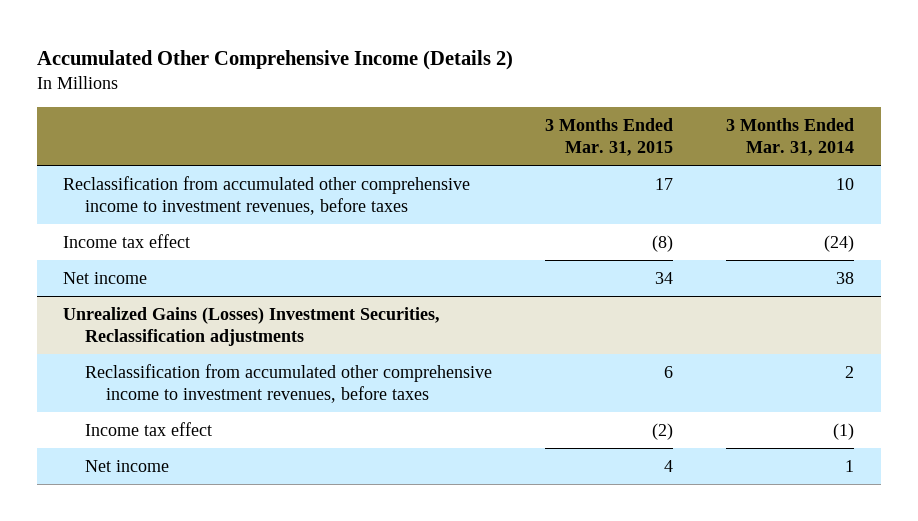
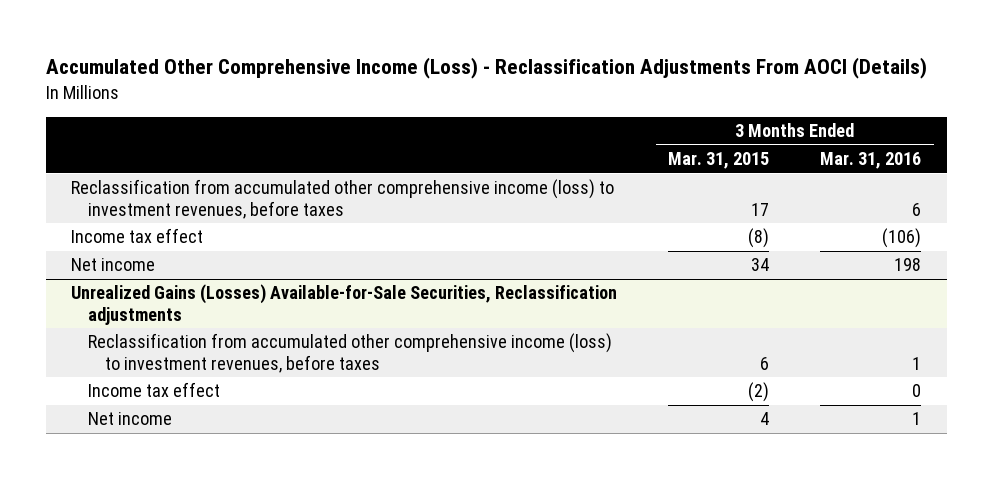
- Accumulated Other Comprehensive Income (Details 2)
+ Accumulated Other Comprehensive Income (Loss) - Reclassification Adjustments From AOCI (Details)
- | 3 Months Ended Mar. 31, 2015 | 3 Months Ended Mar. 31, 2014
+ | 3 Months Ended Mar. 31, 2015 | 3 Months Ended Mar. 31, 2016
- Reclassification from accumulated other comprehensive income to investment revenues, before taxes | 17 | 10
+ Reclassification from accumulated other comprehensive income (loss) to investment revenues, before taxes | 17 | 6
- Unrealized Gains (Losses) Investment Securities, Reclassification adjustments
- Reclassification from accumulated other comprehensive income to investment revenues, before taxes | 6 | 2
+ Unrealized Gains (Losses) Available-for-Sale Securities, Reclassification adjustments
+ Reclassification from accumulated other comprehensive income (loss) to investment revenues, before taxes | 6 | 1

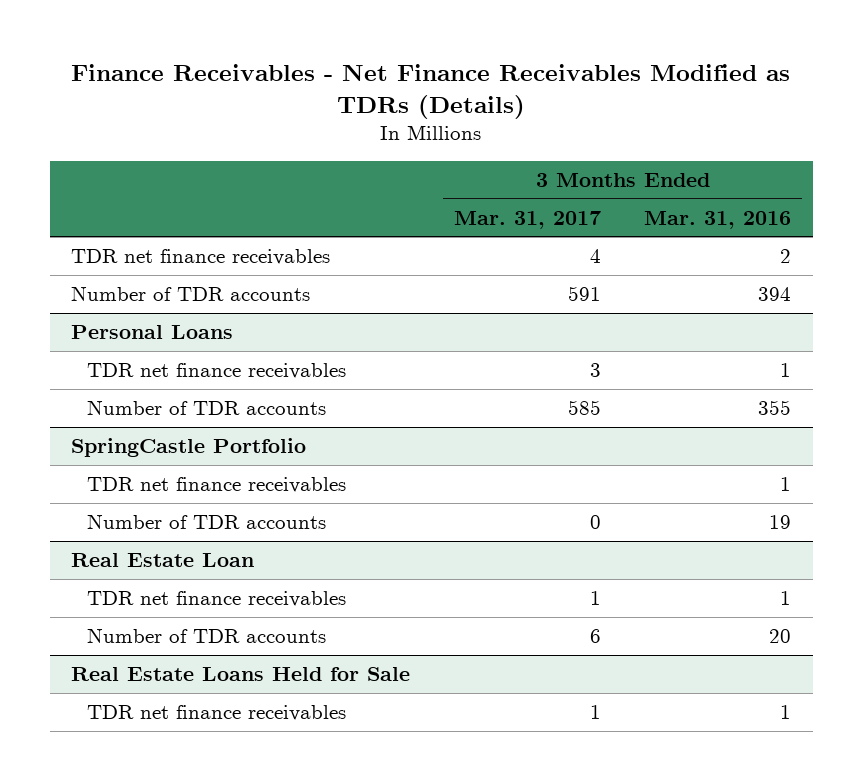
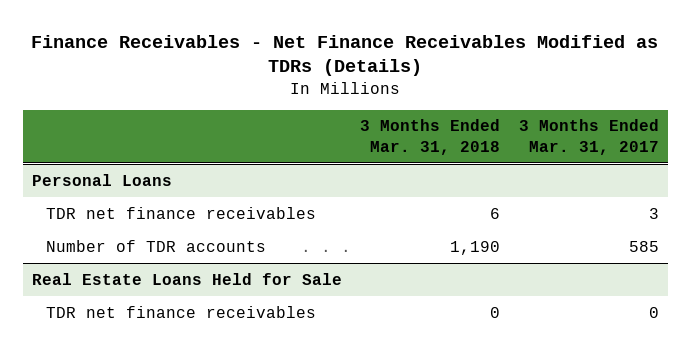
- | 3 Months Ended Mar. 31, 2017 | 3 Months Ended Mar. 31, 2016
+ | 3 Months Ended Mar. 31, 2018 | 3 Months Ended Mar. 31, 2017
- TDR net finance receivables | 4 | 2
- Number of TDR accounts | 591 | 394
- SpringCastle Portfolio
- TDR net finance receivables | | 1
- Number of TDR accounts | 0 | 19
- Real Estate Loan
- TDR net finance receivables | 1 | 1
- Number of TDR accounts | 6 | 20
@ Real Estate Loans Held for Sale
- TDR net finance receivables | 1 | 1
+ TDR net finance receivables | 0 | 0

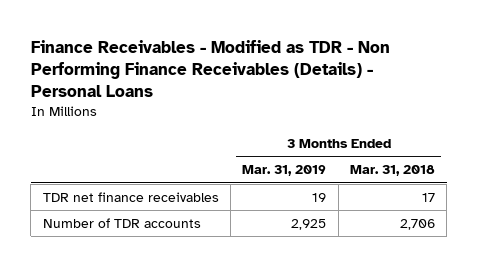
- Finance Receivables - Net Finance Receivables Modified as TDRs (Details)
+ Finance Receivables - Modified as TDR - Non Performing Finance Receivables (Details) - Personal Loans
- | 3 Months Ended Mar. 31, 2018 | 3 Months Ended Mar. 31, 2017
+ | 3 Months Ended Mar. 31, 2019 | 3 Months Ended Mar. 31, 2018
- Personal Loans
- TDR net finance receivables | 6 | 3
- Number of TDR accounts | 1,190 | 585
- Real Estate Loans Held for Sale
- TDR net finance receivables | 0 | 0
+ TDR net finance receivables | 19 | 17
+ Number of TDR accounts | 2,925 | 2,706

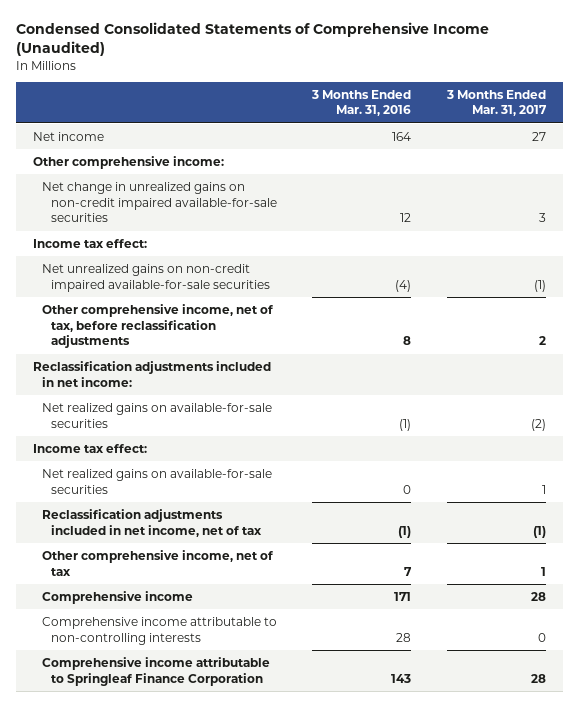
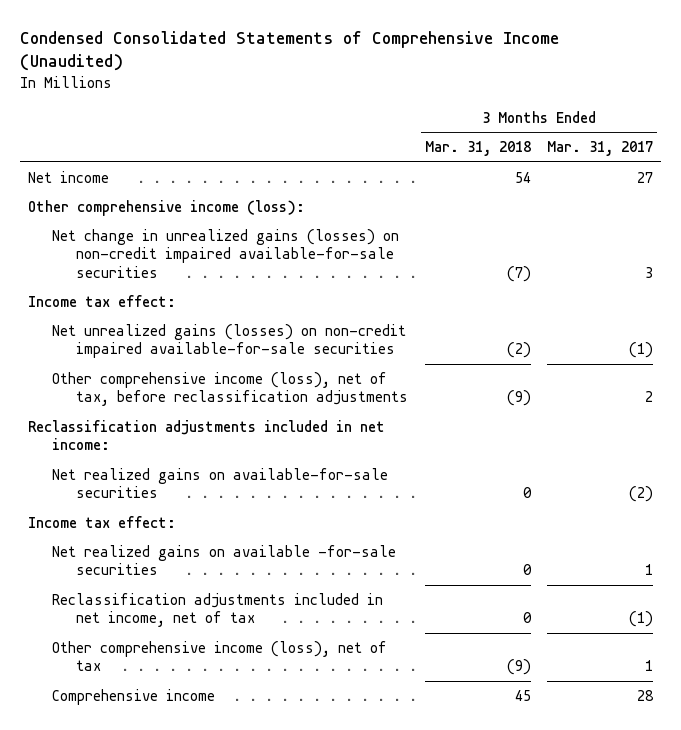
- | 3 Months Ended Mar. 31, 2016 | 3 Months Ended Mar. 31, 2017
+ | 3 Months Ended Mar. 31, 2018 | 3 Months Ended Mar. 31, 2017
- Other comprehensive income:
- Net change in unrealized gains on non-credit impaired available-for-sale securities | 12 | 3
+ Other comprehensive income (loss):
+ Net change in unrealized gains (losses) on non-credit impaired available-for-sale securities | (7) | 3
- Net unrealized gains on non-credit impaired available-for-sale securities | (4) | (1)
- Other comprehensive income, net of tax, before reclassification adjustments | 8 | 2
+ Net unrealized gains (losses) on non-credit impaired available-for-sale securities | (2) | (1)
+ Other comprehensive income (loss), net of tax, before reclassification adjustments | (9) | 2
- Net realized gains on available-for-sale securities | 0 | 1
+ Net realized gains on available -for-sale securities | 0 | 1
- Other comprehensive income, net of tax | 7 | 1
+ Other comprehensive income (loss), net of tax | (9) | 1
- Comprehensive income attributable to non-controlling interests | 28 | 0
- Comprehensive income attributable to Springleaf Finance Corporation | 143 | 28

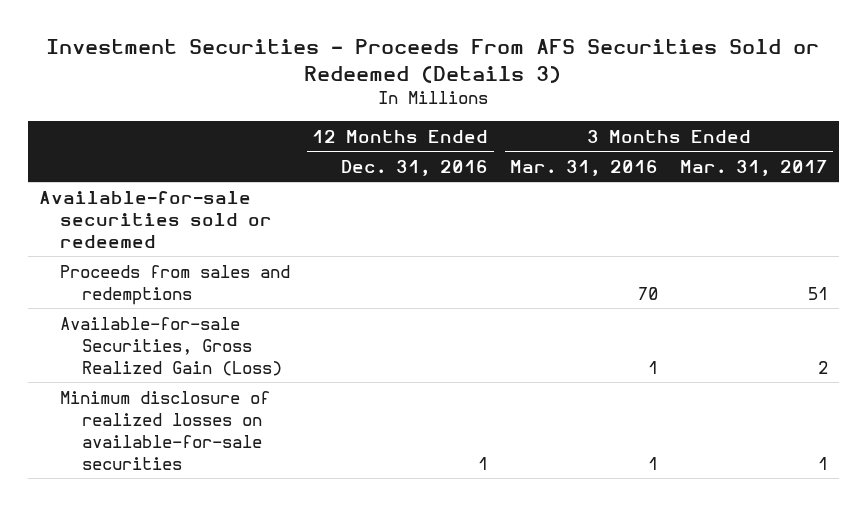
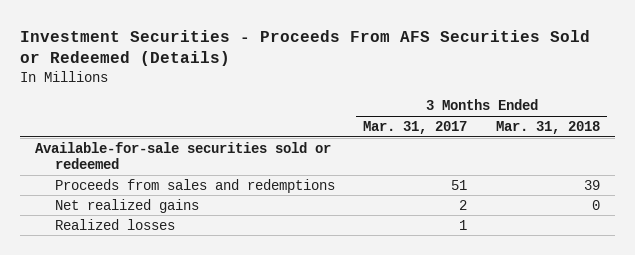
- Investment Securities - Proceeds From AFS Securities Sold or Redeemed (Details 3)
+ Investment Securities - Proceeds From AFS Securities Sold or Redeemed (Details)
- | 12 Months Ended Dec. 31, 2016 | 3 Months Ended Mar. 31, 2016 | 3 Months Ended Mar. 31, 2017
+ | 3 Months Ended Mar. 31, 2017 | 3 Months Ended Mar. 31, 2018
- Available-for-sale Securities, Gross Realized Gain (Loss) | | 1 | 2
- Minimum disclosure of realized losses on available-for-sale securities | 1 | 1 | 1
+ Net realized gains | 2 | 0
+ Realized losses | 1 |

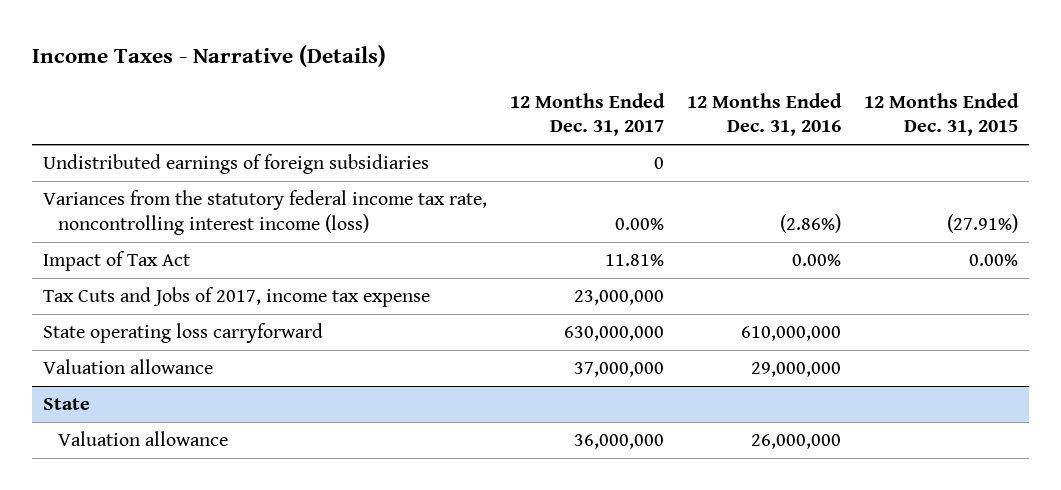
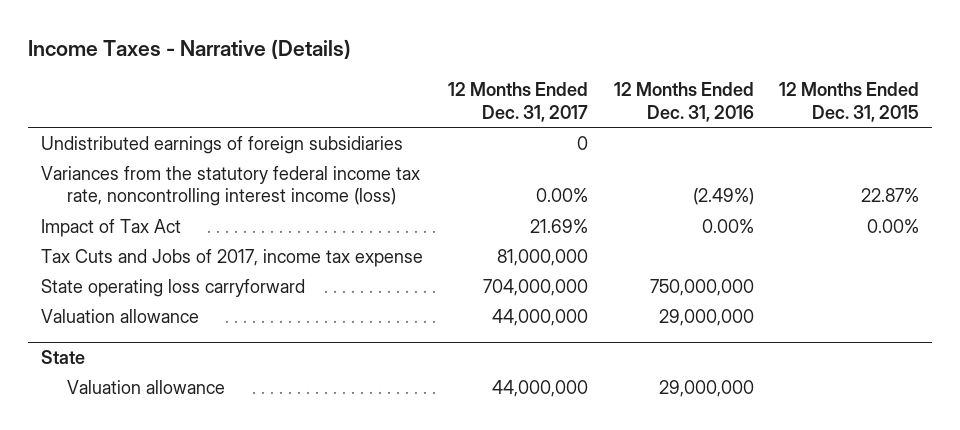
- Variances from the statutory federal income tax rate, noncontrolling interest income (loss) | 0.00% | (2.86%) | (27.91%)
- Impact of Tax Act | 11.81% | 0.00% | 0.00%
- Tax Cuts and Jobs of 2017, income tax expense | 23,000,000 | |
- State operating loss carryforward | 630,000,000 | 610,000,000 |
- Valuation allowance | 37,000,000 | 29,000,000 |
+ Variances from the statutory federal income tax rate, noncontrolling interest income (loss) | 0.00% | (2.49%) | 22.87%
+ Impact of Tax Act | 21.69% | 0.00% | 0.00%
+ Tax Cuts and Jobs of 2017, income tax expense | 81,000,000 | |
+ State operating loss carryforward | 704,000,000 | 750,000,000 |
+ Valuation allowance | 44,000,000 | 29,000,000 |
@ State
- Valuation allowance | 36,000,000 | 26,000,000 |
+ Valuation allowance | 44,000,000 | 29,000,000 |

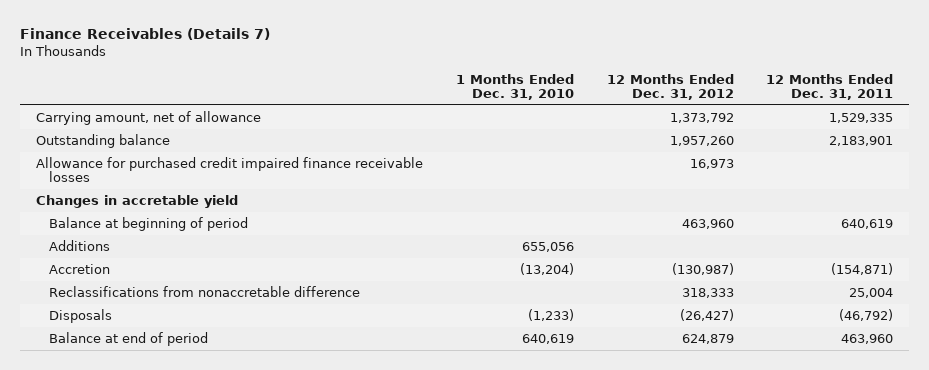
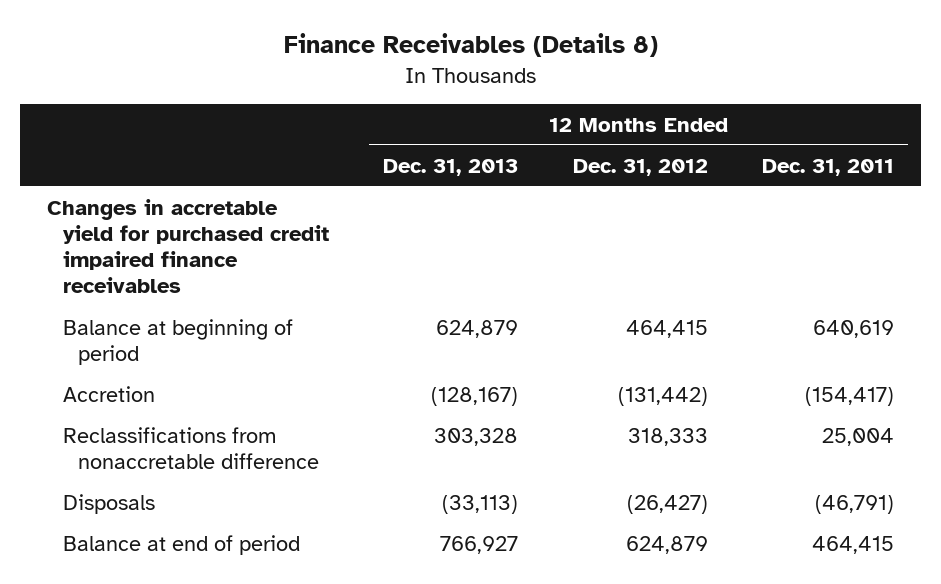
- Finance Receivables (Details 7)
+ Finance Receivables (Details 8)
- | 1 Months Ended Dec. 31, 2010 | 12 Months Ended Dec. 31, 2012 | 12 Months Ended Dec. 31, 2011
+ | 12 Months Ended Dec. 31, 2013 | 12 Months Ended Dec. 31, 2012 | 12 Months Ended Dec. 31, 2011
- Carrying amount, net of allowance | | 1,373,792 | 1,529,335
- Outstanding balance | | 1,957,260 | 2,183,901
- Allowance for purchased credit impaired finance receivable losses | | 16,973 |
- Changes in accretable yield
- Balance at beginning of period | | 463,960 | 640,619
- Additions | 655,056 | |
- Accretion | (13,204) | (130,987) | (154,871)
+ Changes in accretable yield for purchased credit impaired finance receivables
+ Balance at beginning of period | 624,879 | 464,415 | 640,619
+ Accretion | (128,167) | (131,442) | (154,417)
- Disposals | (1,233) | (26,427) | (46,792)
- Balance at end of period | 640,619 | 624,879 | 463,960
+ Disposals | (33,113) | (26,427) | (46,791)
+ Balance at end of period | 766,927 | 624,879 | 464,415

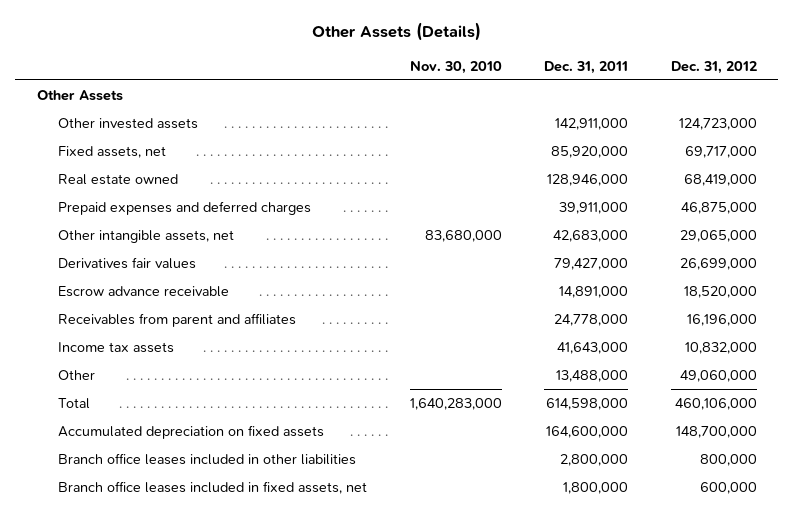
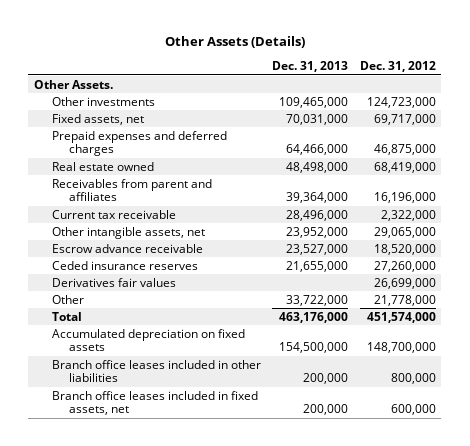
- | Nov. 30, 2010 | Dec. 31, 2011 | Dec. 31, 2012
+ | Dec. 31, 2013 | Dec. 31, 2012
- Other Assets
- Other invested assets | | 142,911,000 | 124,723,000
+ Other Assets.
+ Other investments | 109,465,000 | 124,723,000
moved down: Real estate owned | 48,498,000 | 68,419,000
moved up: Receivables from parent and affiliates | 39,364,000 | 16,196,000
+ Current tax receivable | 28,496,000 | 2,322,000
- Income tax assets | | 41,643,000 | 10,832,000
- Other | | 13,488,000 | 49,060,000
- Total | 1,640,283,000 | 614,598,000 | 460,106,000
+ Ceded insurance reserves | 21,655,000 | 27,260,000
moved down: Derivatives fair values | | 26,699,000
+ Other | 33,722,000 | 21,778,000
+ Total | 463,176,000 | 451,574,000

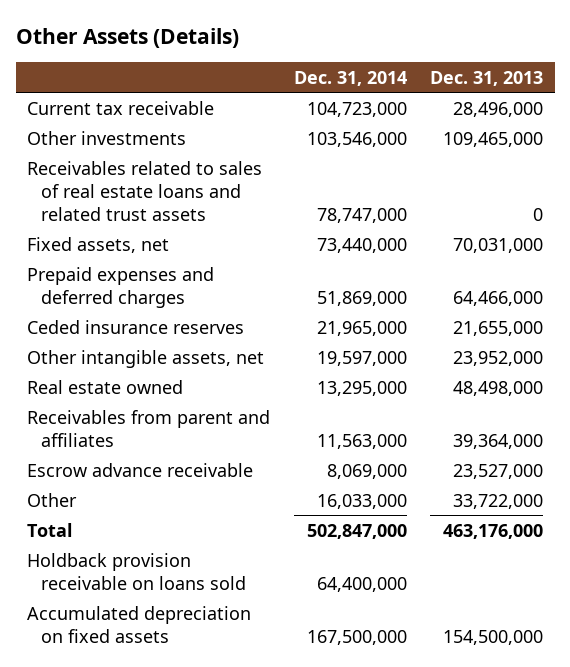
- | Dec. 31, 2013 | Dec. 31, 2012
+ | Dec. 31, 2014 | Dec. 31, 2013
- Other Assets.
moved up: Current tax receivable | 104,723,000 | 28,496,000
+ Receivables related to sales of real estate loans and related trust assets | 78,747,000 | 0
moved up: Ceded insurance reserves | 21,965,000 | 21,655,000
moved up: Other intangible assets, net | 19,597,000 | 23,952,000
- Derivatives fair values | | 26,699,000
+ Holdback provision receivable on loans sold | 64,400,000 |
- Branch office leases included in other liabilities | 200,000 | 800,000
- Branch office leases included in fixed assets, net | 200,000 | 600,000

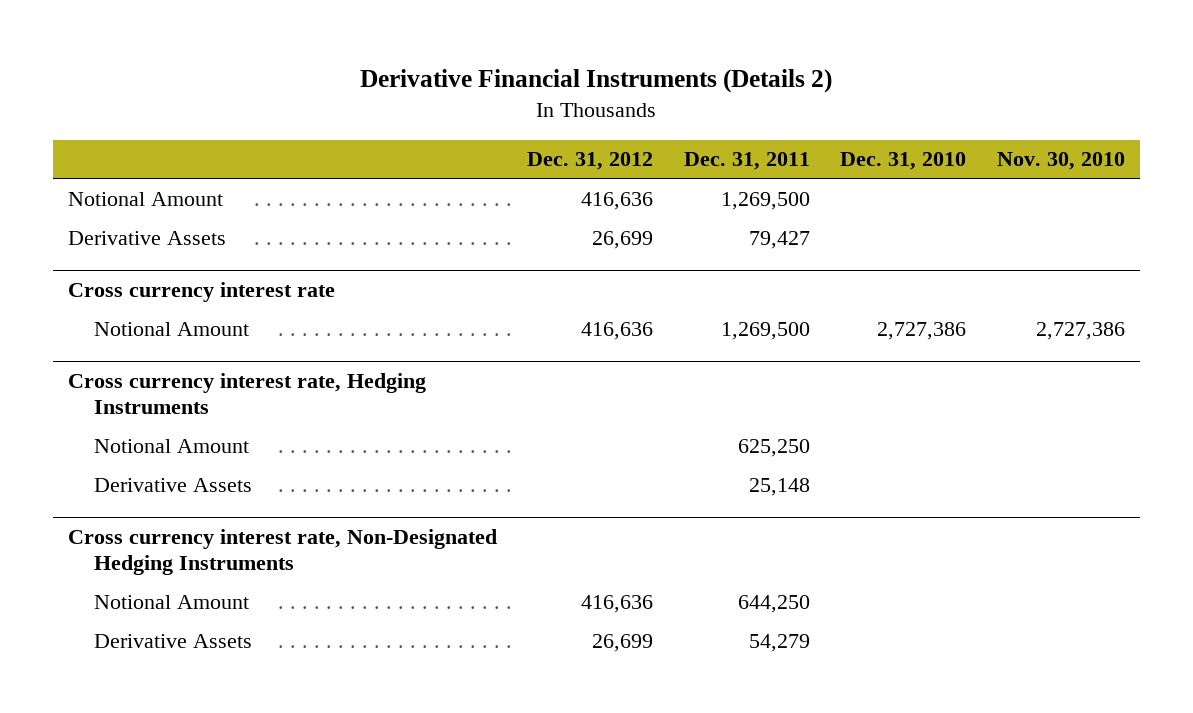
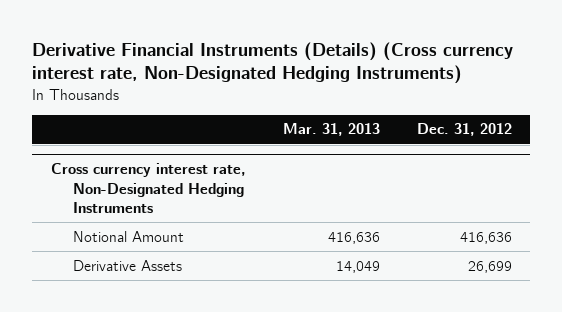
- Derivative Financial Instruments (Details 2)
+ Derivative Financial Instruments (Details) (Cross currency interest rate, Non-Designated Hedging Instruments)
- | Dec. 31, 2012 | Dec. 31, 2011 | Dec. 31, 2010 | Nov. 30, 2010
+ | Mar. 31, 2013 | Dec. 31, 2012
- Notional Amount | 416,636 | 1,269,500 | |
- Derivative Assets | 26,699 | 79,427 | |
- Cross currency interest rate
- Notional Amount | 416,636 | 1,269,500 | 2,727,386 | 2,727,386
- Cross currency interest rate, Hedging Instruments
- Notional Amount | | 625,250 | |
- Derivative Assets | | 25,148 | |

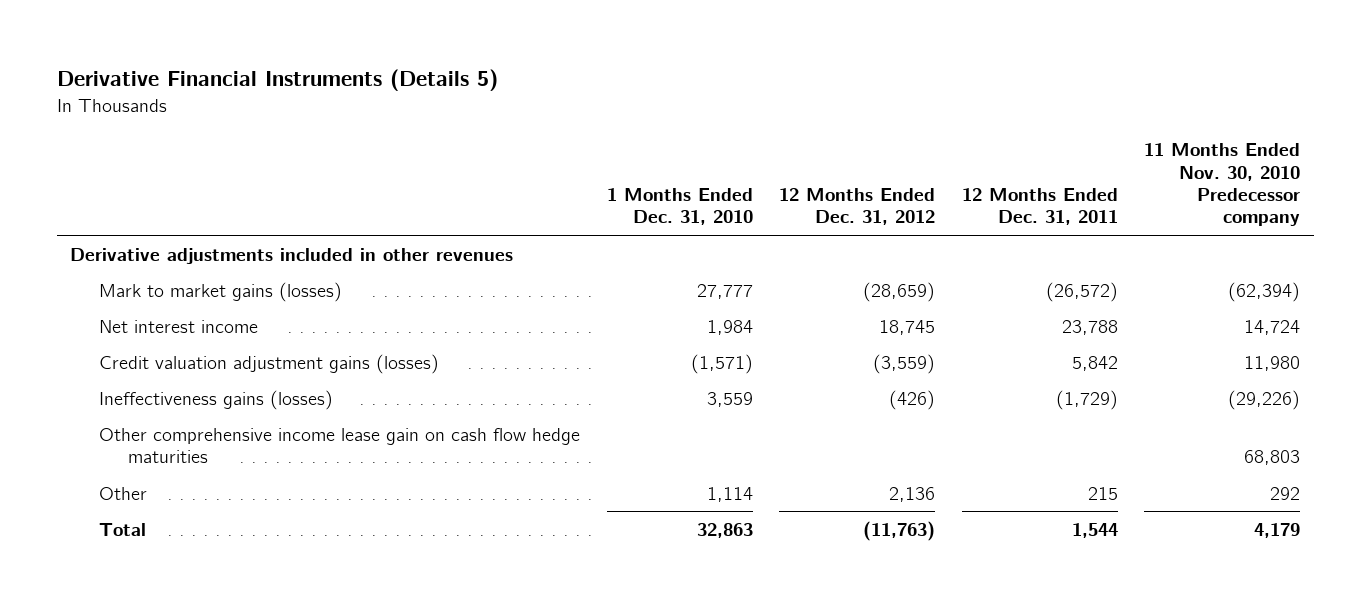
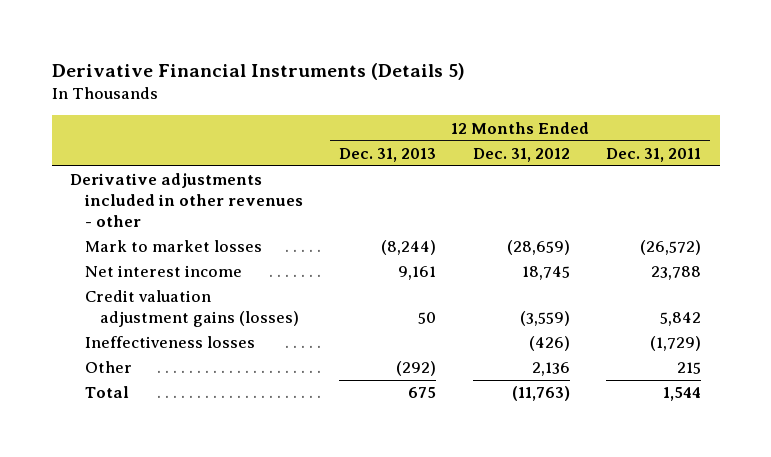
- | 1 Months Ended Dec. 31, 2010 | 12 Months Ended Dec. 31, 2012 | 12 Months Ended Dec. 31, 2011 | 11 Months Ended Nov. 30, 2010 Predecessor company
+ | 12 Months Ended Dec. 31, 2013 | 12 Months Ended Dec. 31, 2012 | 12 Months Ended Dec. 31, 2011
- Derivative adjustments included in other revenues
- Mark to market gains (losses) | 27,777 | (28,659) | (26,572) | (62,394)
+ Derivative adjustments included in other revenues - other
+ Mark to market losses | (8,244) | (28,659) | (26,572)
- Ineffectiveness gains (losses) | 3,559 | (426) | (1,729) | (29,226)
- Other comprehensive income lease gain on cash flow hedge maturities | | | | 68,803
+ Ineffectiveness losses | | (426) | (1,729)

